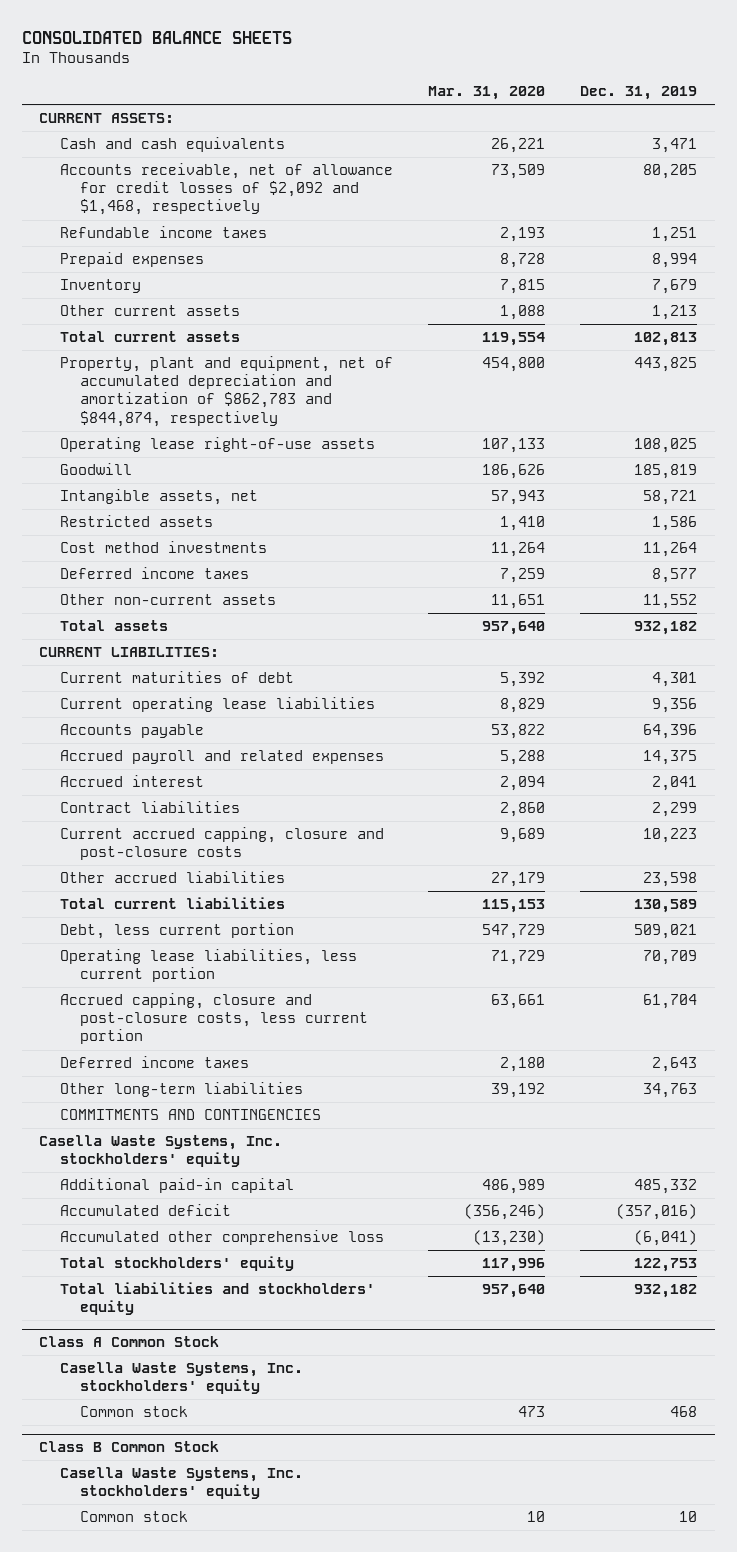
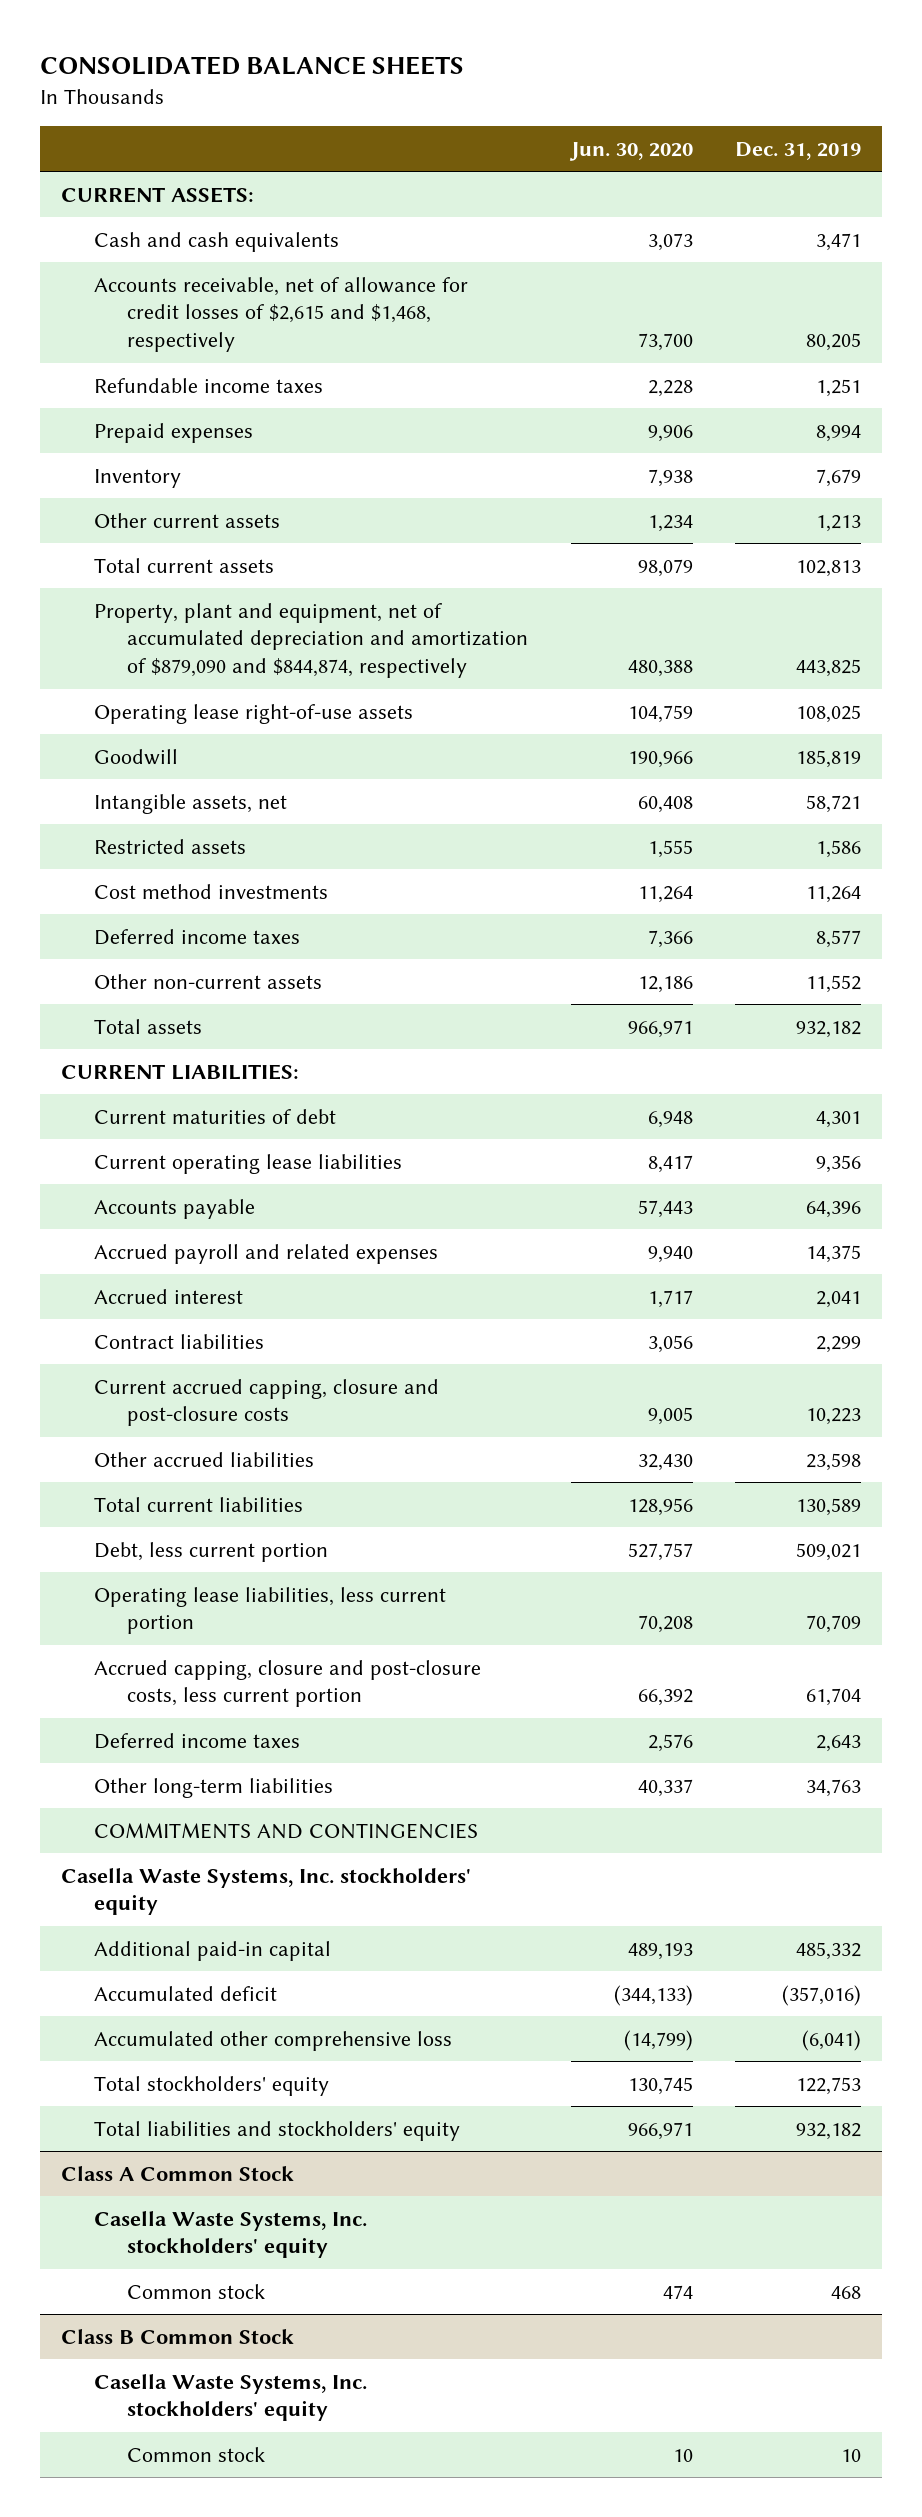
- | Mar. 31, 2020 | Dec. 31, 2019
+ | Jun. 30, 2020 | Dec. 31, 2019
- Accounts receivable, net of allowance for credit losses of $2,092 and $1,468, respectively | 73,509 | 80,205
+ Accounts receivable, net of allowance for credit losses of $2,615 and $1,468, respectively | 73,700 | 80,205
- Property, plant and equipment, net of accumulated depreciation and amortization of $862,783 and $844,874, respectively | 454,800 | 443,825
+ Property, plant and equipment, net of accumulated depreciation and amortization of $879,090 and $844,874, respectively | 480,388 | 443,825

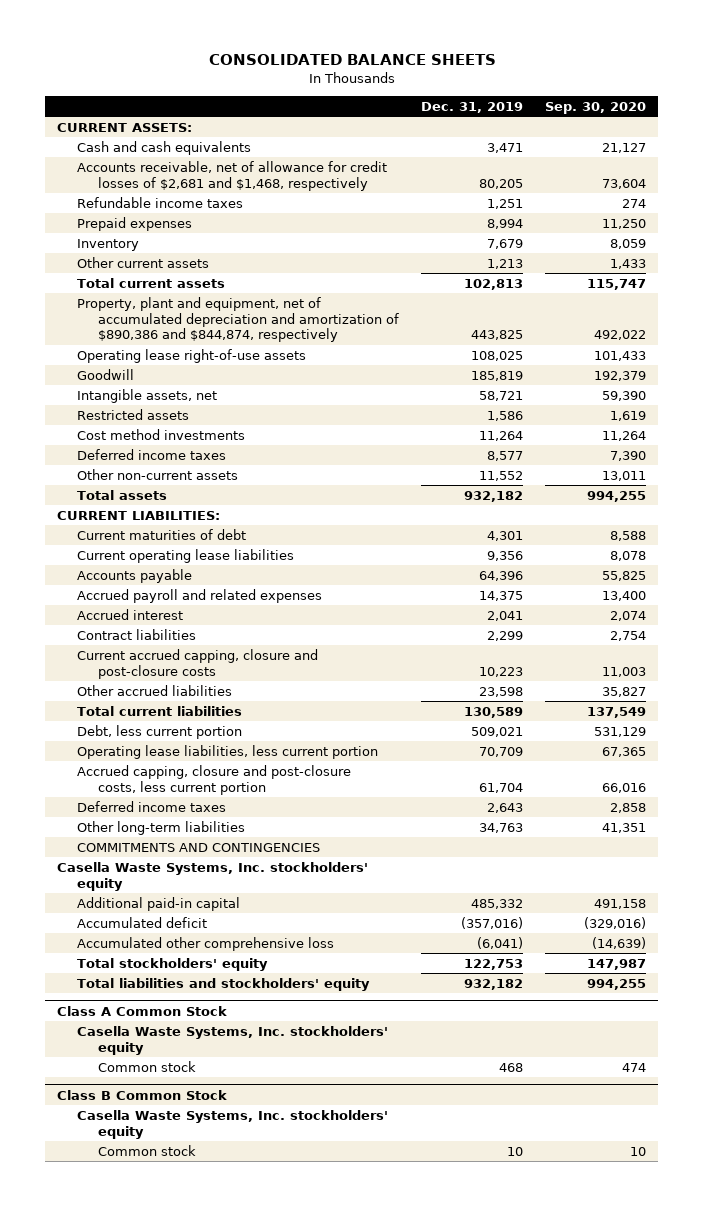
- | Jun. 30, 2020 | Dec. 31, 2019
+ | Dec. 31, 2019 | Sep. 30, 2020
- Accounts receivable, net of allowance for credit losses of $2,615 and $1,468, respectively | 73,700 | 80,205
+ Accounts receivable, net of allowance for credit losses of $2,681 and $1,468, respectively | 80,205 | 73,604
- Property, plant and equipment, net of accumulated depreciation and amortization of $879,090 and $844,874, respectively | 480,388 | 443,825
+ Property, plant and equipment, net of accumulated depreciation and amortization of $890,386 and $844,874, respectively | 443,825 | 492,022

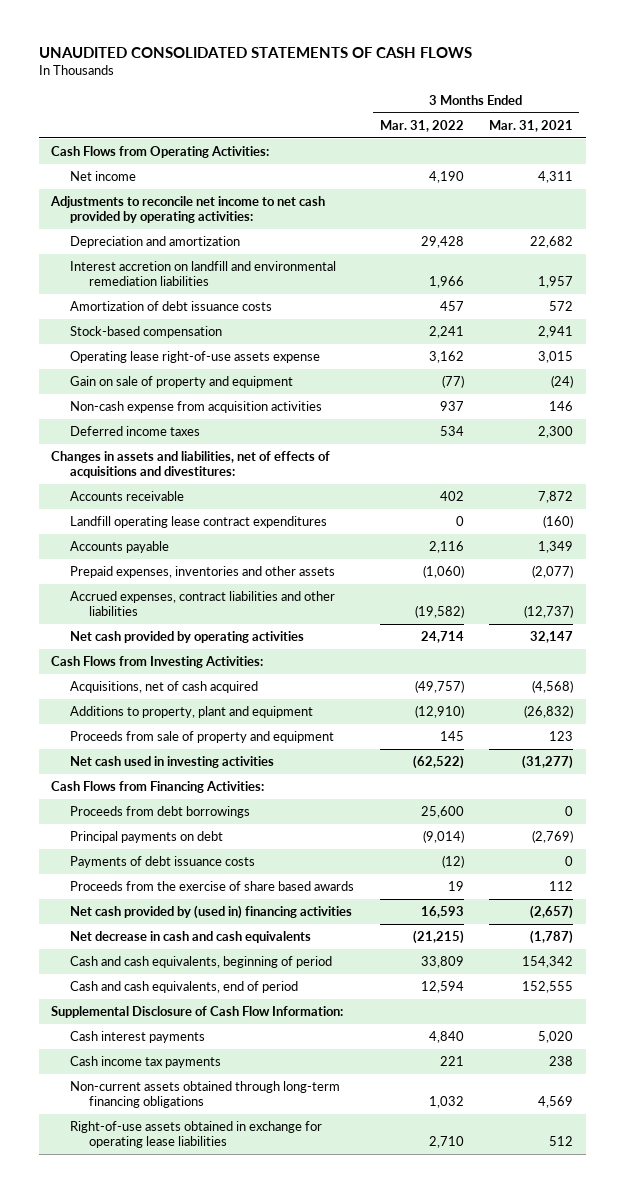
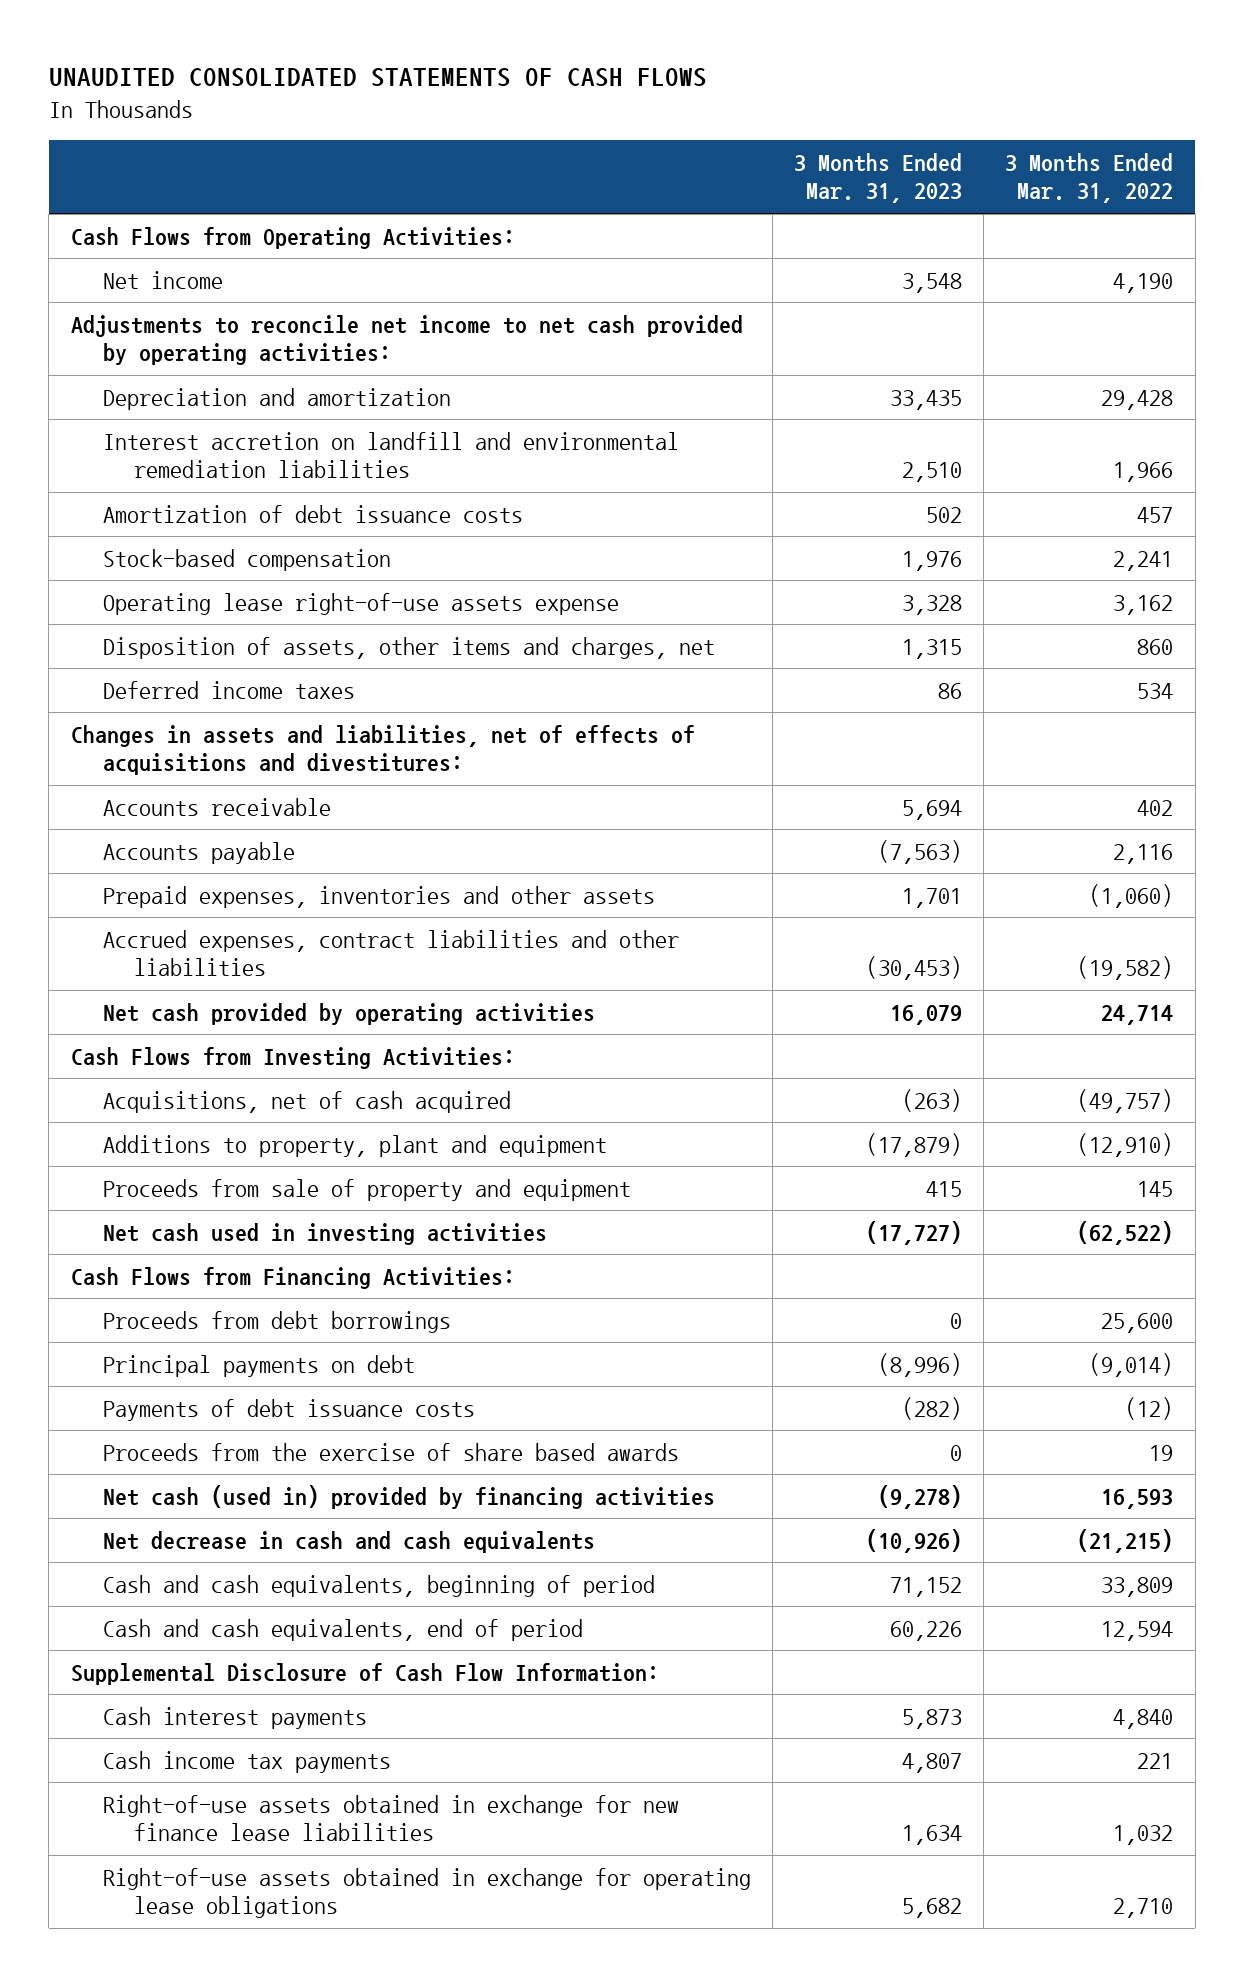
- | 3 Months Ended Mar. 31, 2022 | 3 Months Ended Mar. 31, 2021
+ | 3 Months Ended Mar. 31, 2023 | 3 Months Ended Mar. 31, 2022
- Gain on sale of property and equipment | (77) | (24)
- Non-cash expense from acquisition activities | 937 | 146
+ Disposition of assets, other items and charges, net | 1,315 | 860
- Landfill operating lease contract expenditures | 0 | (160)
- Net cash provided by (used in) financing activities | 16,593 | (2,657)
+ Net cash (used in) provided by financing activities | (9,278) | 16,593
- Non-current assets obtained through long-term financing obligations | 1,032 | 4,569
- Right-of-use assets obtained in exchange for operating lease liabilities | 2,710 | 512
+ Right-of-use assets obtained in exchange for new finance lease liabilities | 1,634 | 1,032
+ Right-of-use assets obtained in exchange for operating lease obligations | 5,682 | 2,710

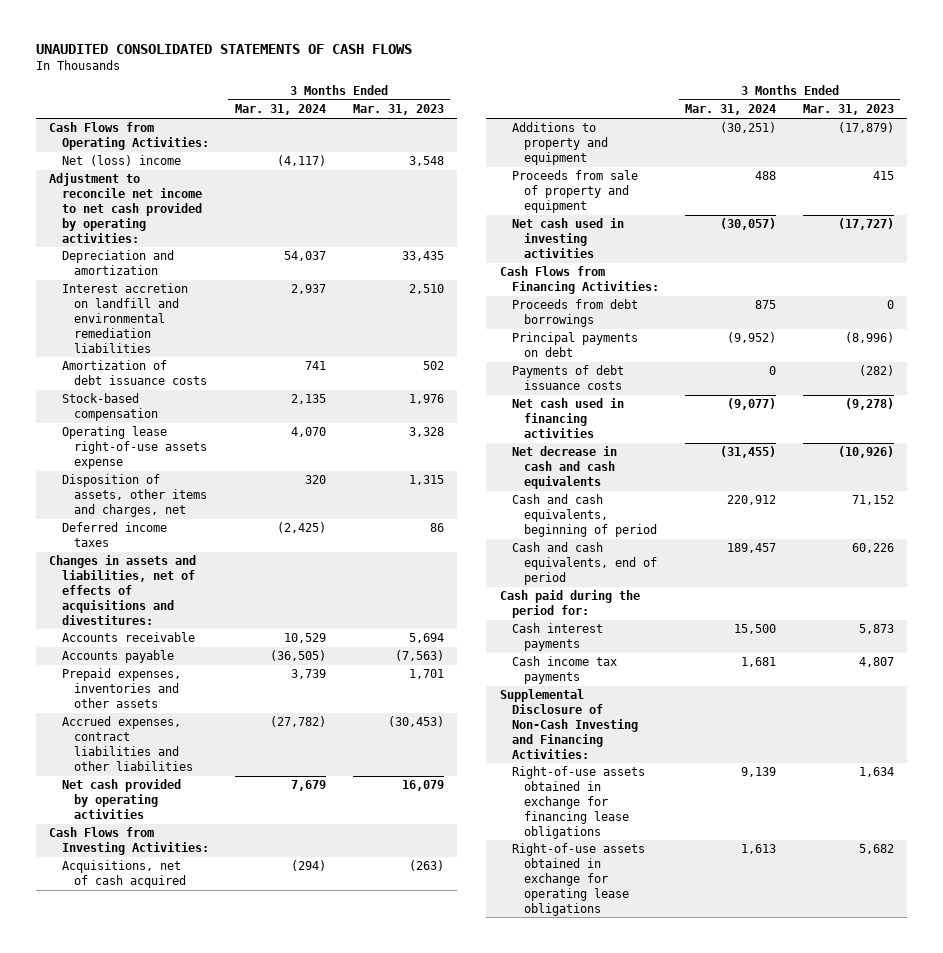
- | 3 Months Ended Mar. 31, 2023 | 3 Months Ended Mar. 31, 2022
+ | 3 Months Ended Mar. 31, 2024 | 3 Months Ended Mar. 31, 2023
- Net income | 3,548 | 4,190
- Adjustments to reconcile net income to net cash provided by operating activities:
+ Net (loss) income | (4,117) | 3,548
+ Adjustment to reconcile net income to net cash provided by operating activities:
- Additions to property, plant and equipment | (17,879) | (12,910)
+ Additions to property and equipment | (30,251) | (17,879)
- Proceeds from the exercise of share based awards | 0 | 19
- Net cash (used in) provided by financing activities | (9,278) | 16,593
+ Net cash used in financing activities | (9,077) | (9,278)
- Supplemental Disclosure of Cash Flow Information:
+ Cash paid during the period for:
- Right-of-use assets obtained in exchange for new finance lease liabilities | 1,634 | 1,032
+ Supplemental Disclosure of Non-Cash Investing and Financing Activities:
+ Right-of-use assets obtained in exchange for financing lease obligations | 9,139 | 1,634

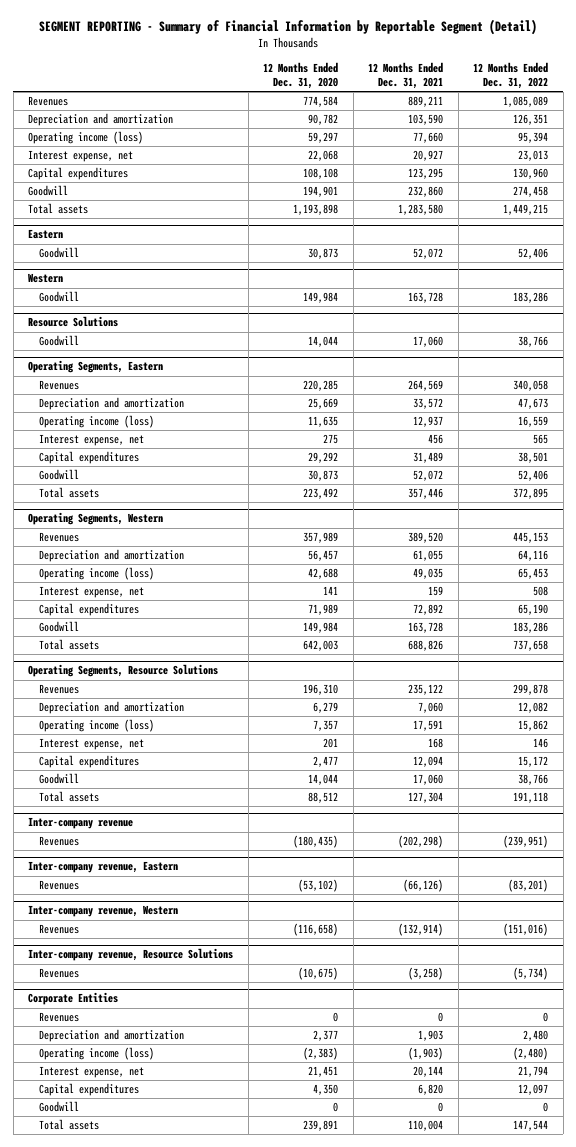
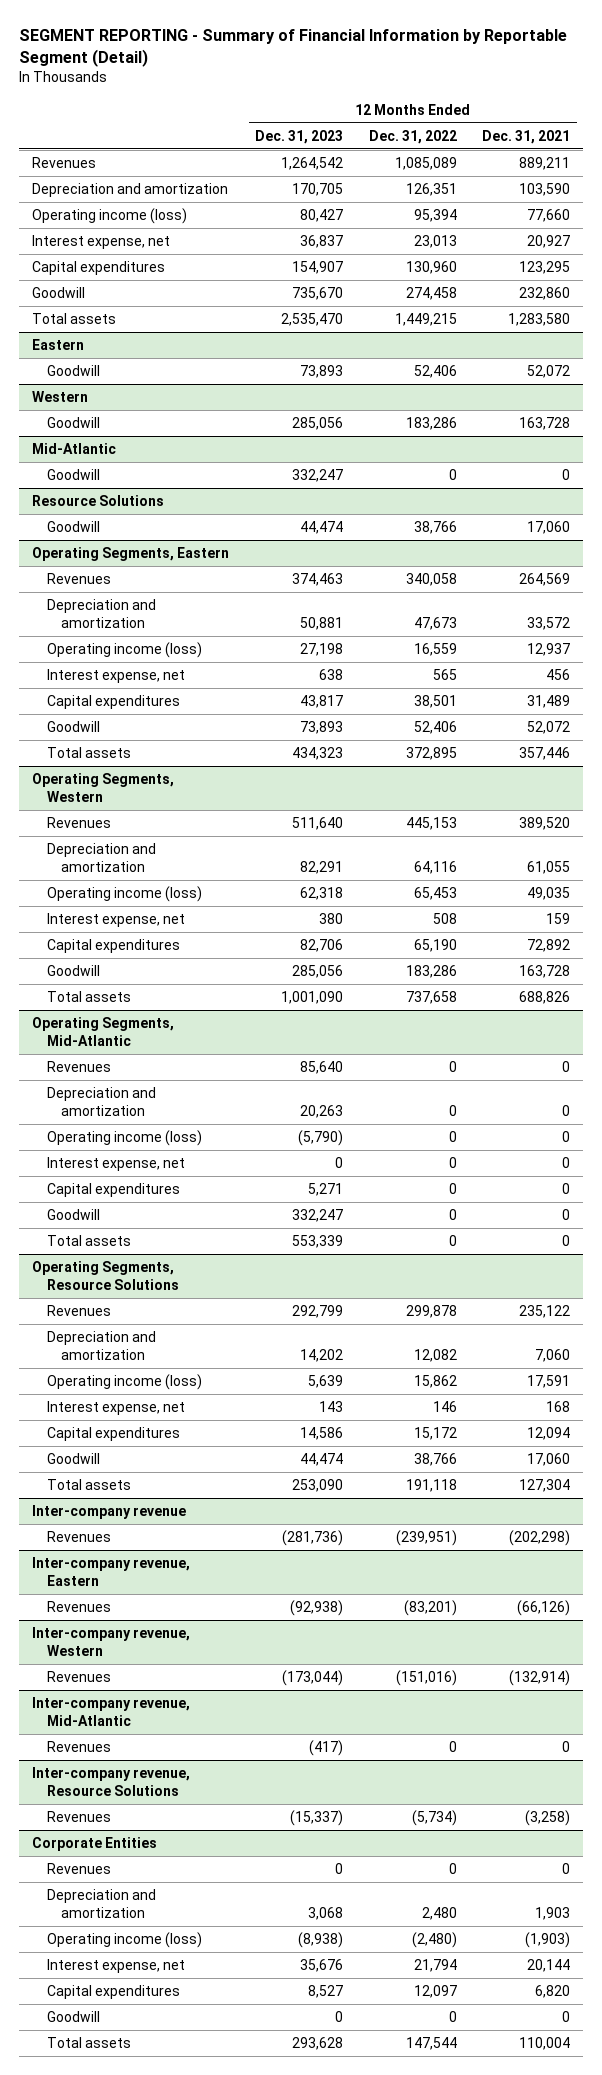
- | 12 Months Ended Dec. 31, 2020 | 12 Months Ended Dec. 31, 2021 | 12 Months Ended Dec. 31, 2022
+ | 12 Months Ended Dec. 31, 2023 | 12 Months Ended Dec. 31, 2022 | 12 Months Ended Dec. 31, 2021
+ Mid-Atlantic
+ Goodwill | 332,247 | 0 | 0
+ Operating Segments, Mid-Atlantic
+ Revenues | 85,640 | 0 | 0
+ Depreciation and amortization | 20,263 | 0 | 0
+ Operating income (loss) | (5,790) | 0 | 0
+ Interest expense, net | 0 | 0 | 0
+ Capital expenditures | 5,271 | 0 | 0
+ Goodwill | 332,247 | 0 | 0
+ Total assets | 553,339 | 0 | 0
+ Inter-company revenue, Mid-Atlantic
+ Revenues | (417) | 0 | 0

